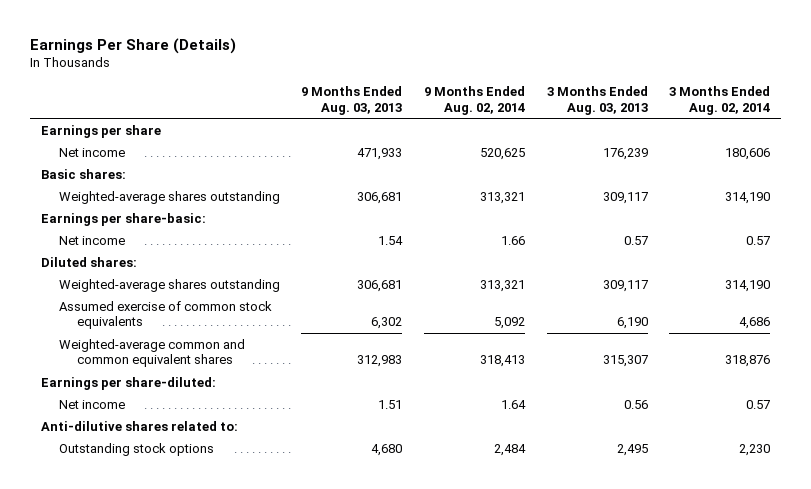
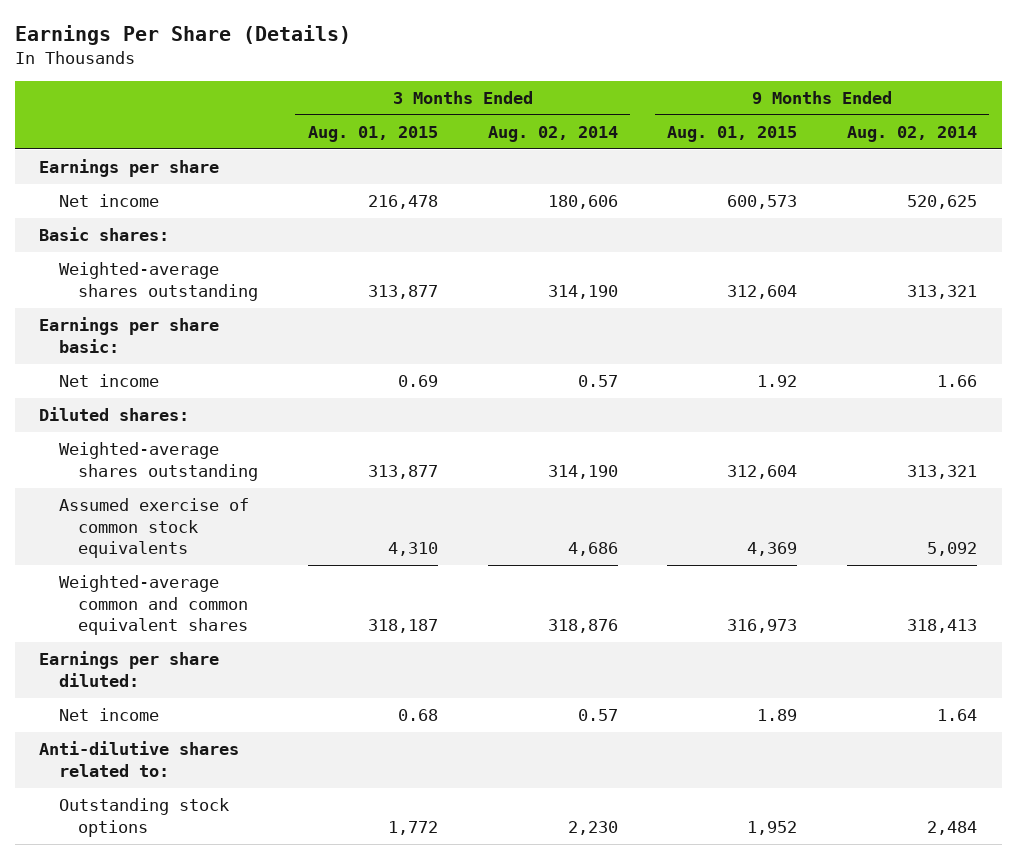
- | 9 Months Ended Aug. 03, 2013 | 9 Months Ended Aug. 02, 2014 | 3 Months Ended Aug. 03, 2013 | 3 Months Ended Aug. 02, 2014
+ | 3 Months Ended Aug. 01, 2015 | 3 Months Ended Aug. 02, 2014 | 9 Months Ended Aug. 01, 2015 | 9 Months Ended Aug. 02, 2014
- Earnings per share-basic:
+ Earnings per share basic:
- Earnings per share-diluted:
+ Earnings per share diluted:

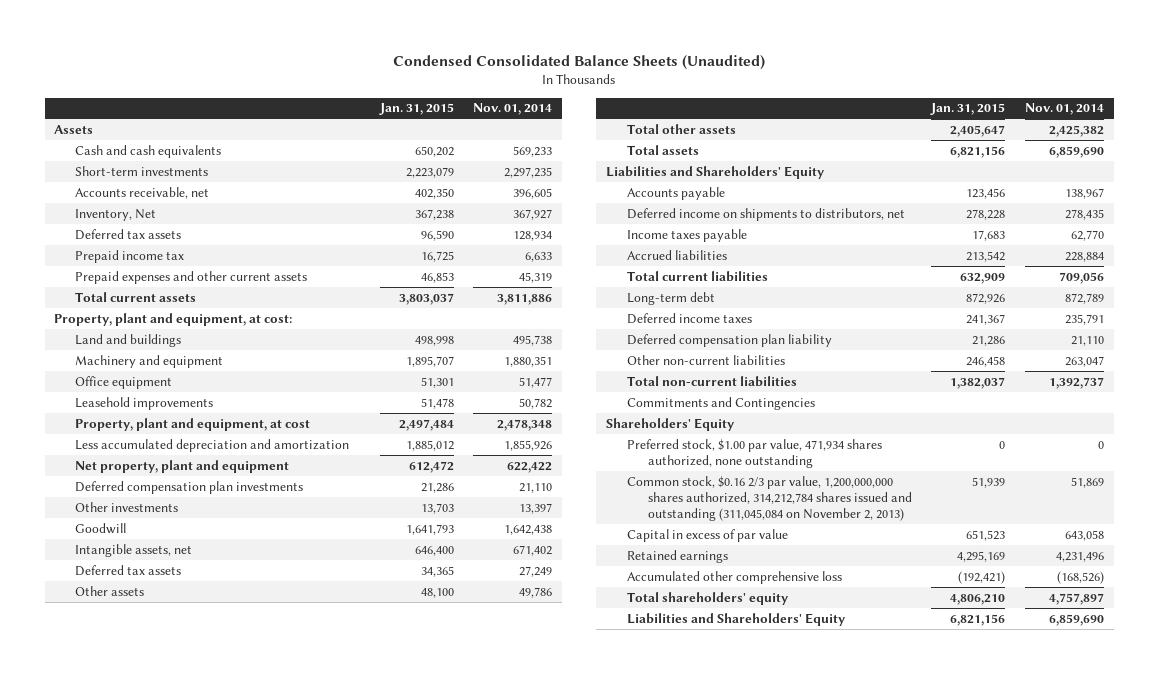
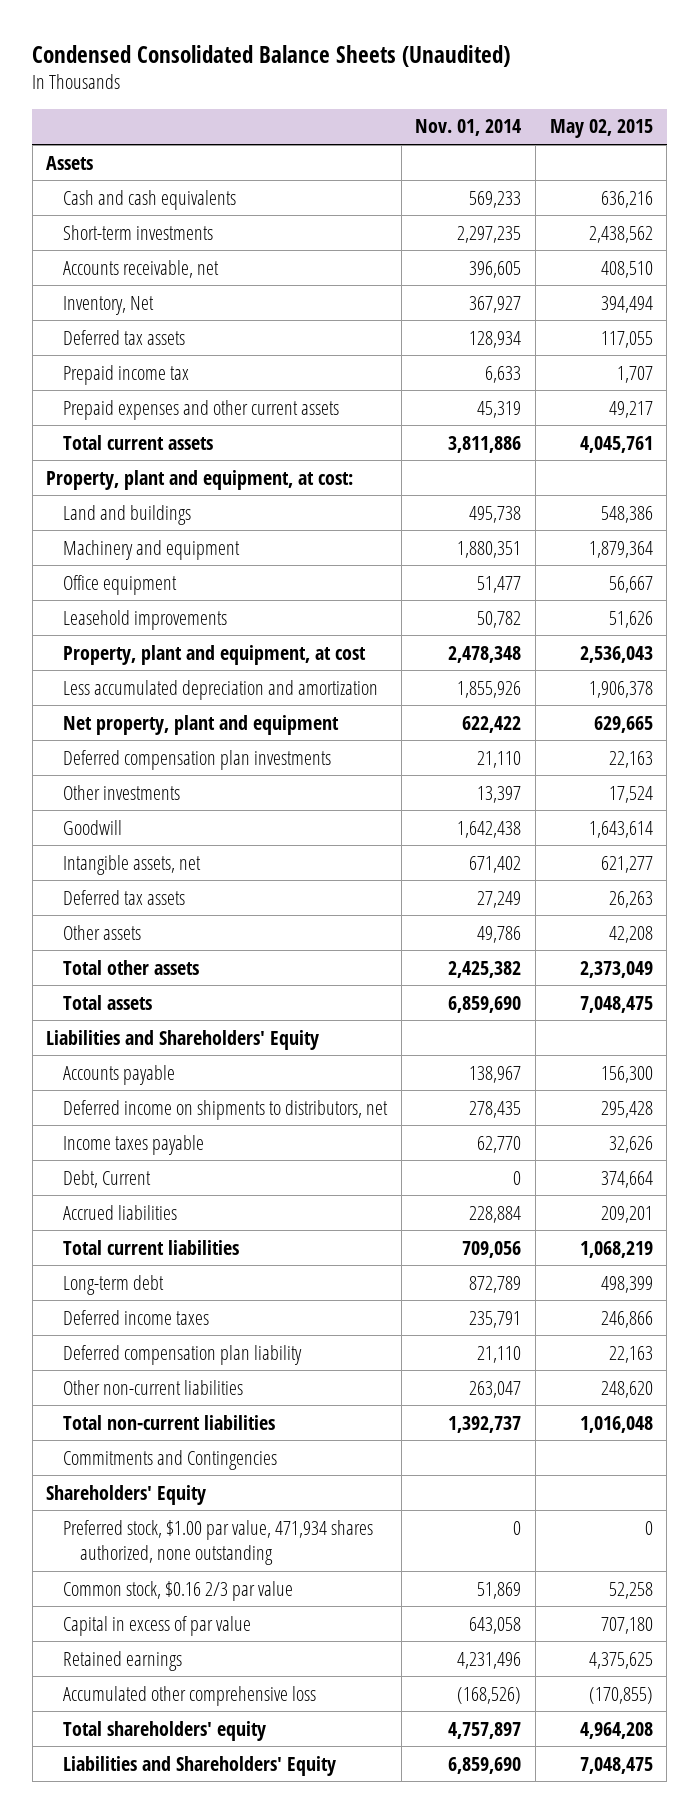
- | Jan. 31, 2015 | Nov. 01, 2014
+ | Nov. 01, 2014 | May 02, 2015
+ Debt, Current | 0 | 374,664
- Common stock, $0.16 2/3 par value, 1,200,000,000 shares authorized, 314,212,784 shares issued and outstanding (311,045,084 on November 2, 2013) | 51,939 | 51,869
+ Common stock, $0.16 2/3 par value | 51,869 | 52,258

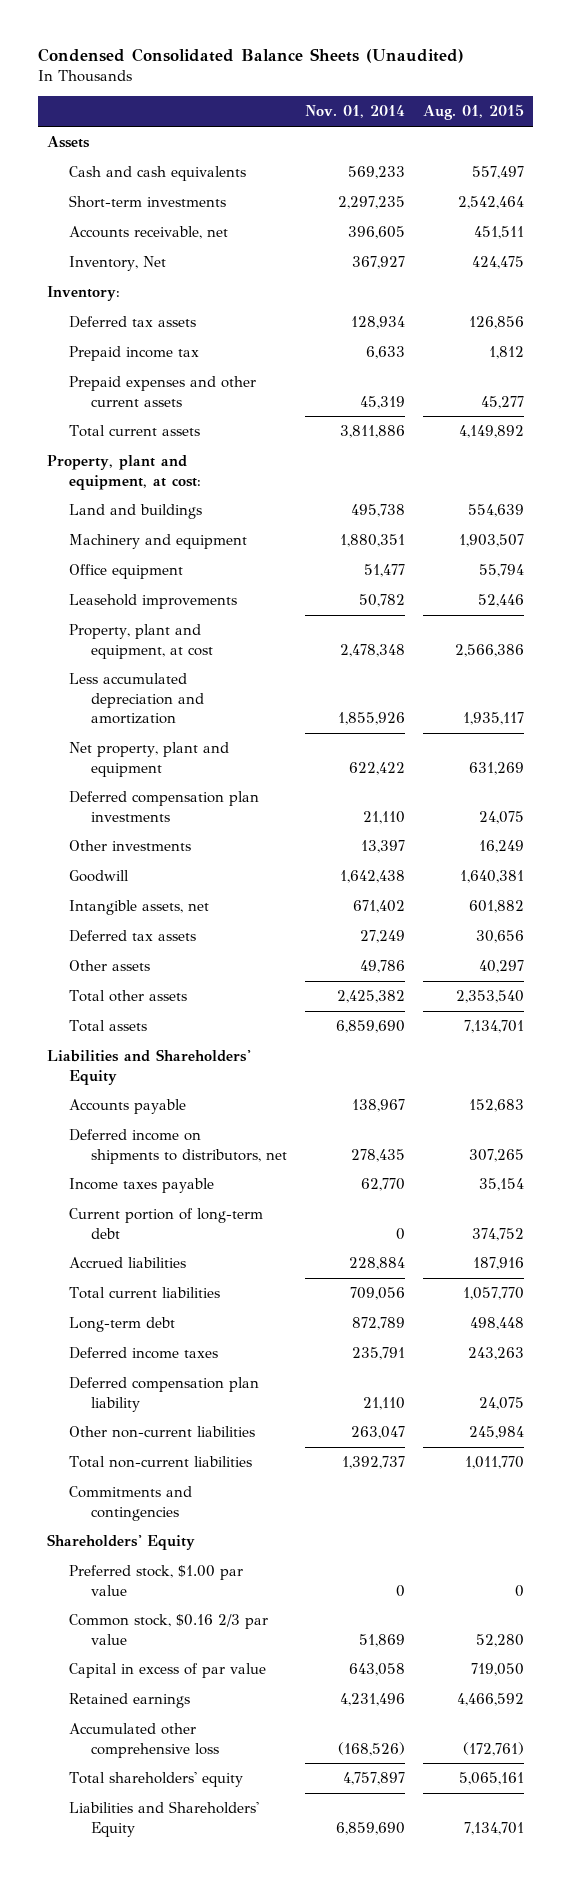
- | Nov. 01, 2014 | May 02, 2015
+ | Nov. 01, 2014 | Aug. 01, 2015
+ Inventory:
- Debt, Current | 0 | 374,664
+ Current portion of long-term debt | 0 | 374,752
- Commitments and Contingencies
+ Commitments and contingencies
- Preferred stock, $1.00 par value, 471,934 shares authorized, none outstanding | 0 | 0
+ Preferred stock, $1.00 par value | 0 | 0

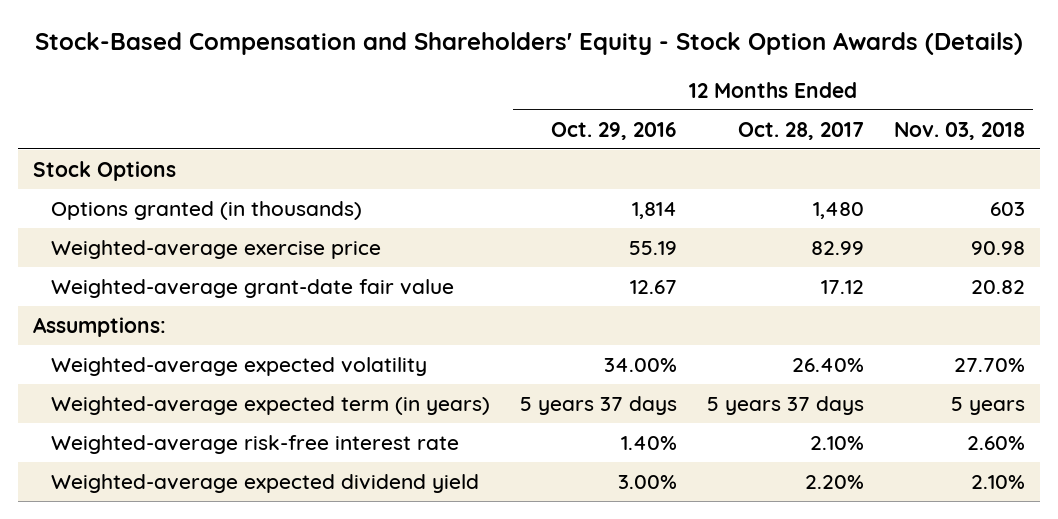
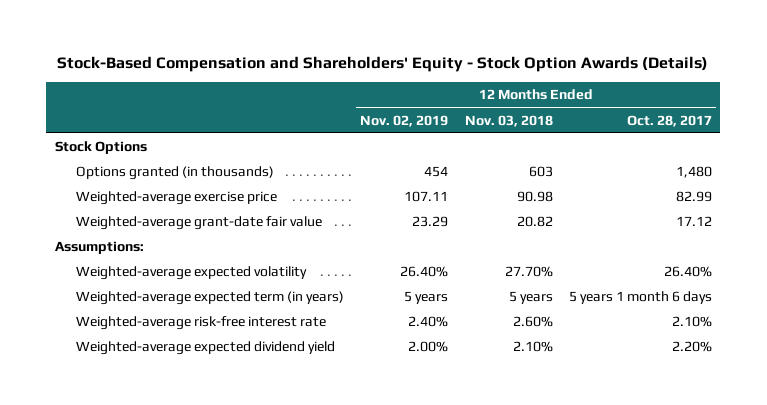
- | 12 Months Ended Oct. 29, 2016 | 12 Months Ended Oct. 28, 2017 | 12 Months Ended Nov. 03, 2018
+ | 12 Months Ended Nov. 02, 2019 | 12 Months Ended Nov. 03, 2018 | 12 Months Ended Oct. 28, 2017
- Weighted-average expected term (in years) | 5 years 37 days | 5 years 37 days | 5 years
+ Weighted-average expected term (in years) | 5 years | 5 years | 5 years 1 month 6 days

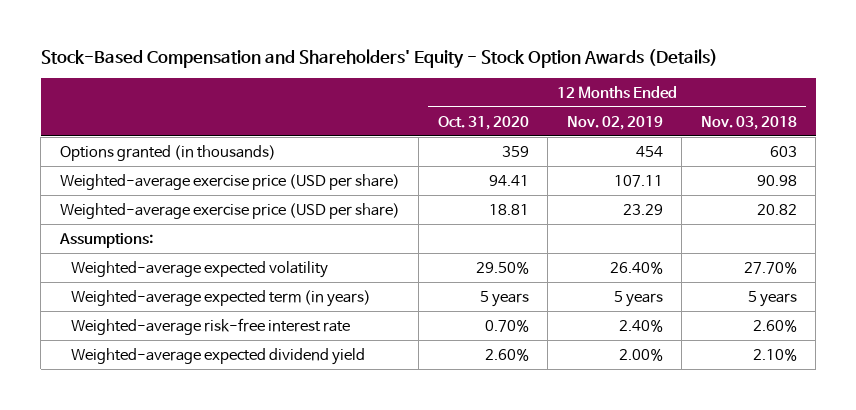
- | 12 Months Ended Nov. 02, 2019 | 12 Months Ended Nov. 03, 2018 | 12 Months Ended Oct. 28, 2017
+ | 12 Months Ended Oct. 31, 2020 | 12 Months Ended Nov. 02, 2019 | 12 Months Ended Nov. 03, 2018
- Stock Options
- Weighted-average exercise price | 107.11 | 90.98 | 82.99
- Weighted-average grant-date fair value | 23.29 | 20.82 | 17.12
+ Weighted-average exercise price (USD per share) | 94.41 | 107.11 | 90.98
+ Weighted-average exercise price (USD per share) | 18.81 | 23.29 | 20.82

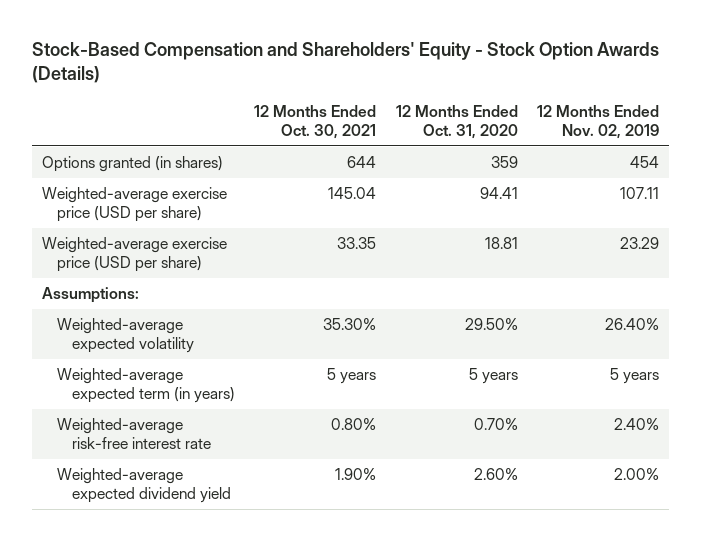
- | 12 Months Ended Oct. 31, 2020 | 12 Months Ended Nov. 02, 2019 | 12 Months Ended Nov. 03, 2018
+ | 12 Months Ended Oct. 30, 2021 | 12 Months Ended Oct. 31, 2020 | 12 Months Ended Nov. 02, 2019
- Options granted (in thousands) | 359 | 454 | 603
+ Options granted (in shares) | 644 | 359 | 454

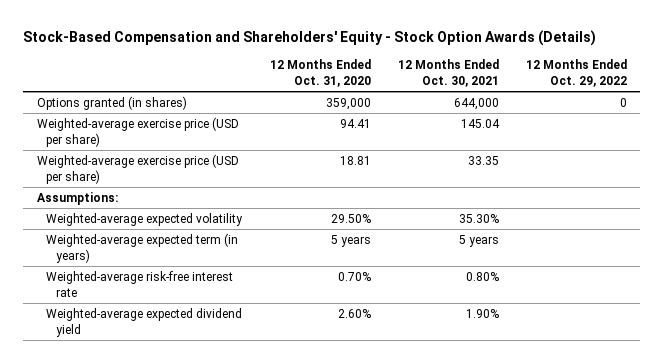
- | 12 Months Ended Oct. 30, 2021 | 12 Months Ended Oct. 31, 2020 | 12 Months Ended Nov. 02, 2019
+ | 12 Months Ended Oct. 31, 2020 | 12 Months Ended Oct. 30, 2021 | 12 Months Ended Oct. 29, 2022
- Options granted (in shares) | 644 | 359 | 454
+ Options granted (in shares) | 359,000 | 644,000 | 0

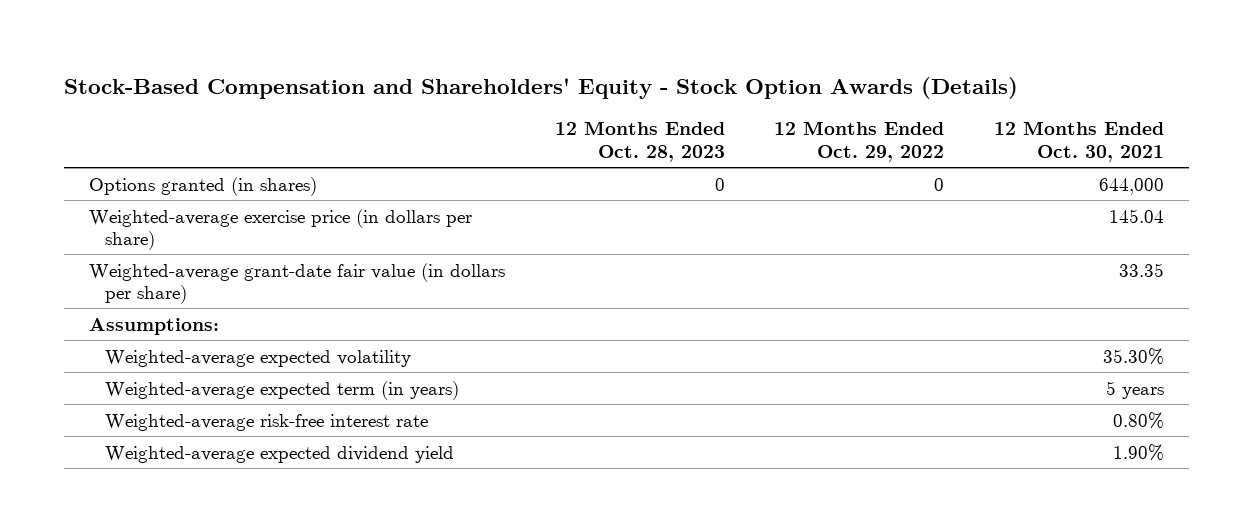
- | 12 Months Ended Oct. 31, 2020 | 12 Months Ended Oct. 30, 2021 | 12 Months Ended Oct. 29, 2022
+ | 12 Months Ended Oct. 28, 2023 | 12 Months Ended Oct. 29, 2022 | 12 Months Ended Oct. 30, 2021
- Weighted-average exercise price (USD per share) | 94.41 | 145.04 |
- Weighted-average exercise price (USD per share) | 18.81 | 33.35 |
+ Weighted-average exercise price (in dollars per share) | | | 145.04
+ Weighted-average grant-date fair value (in dollars per share) | | | 33.35

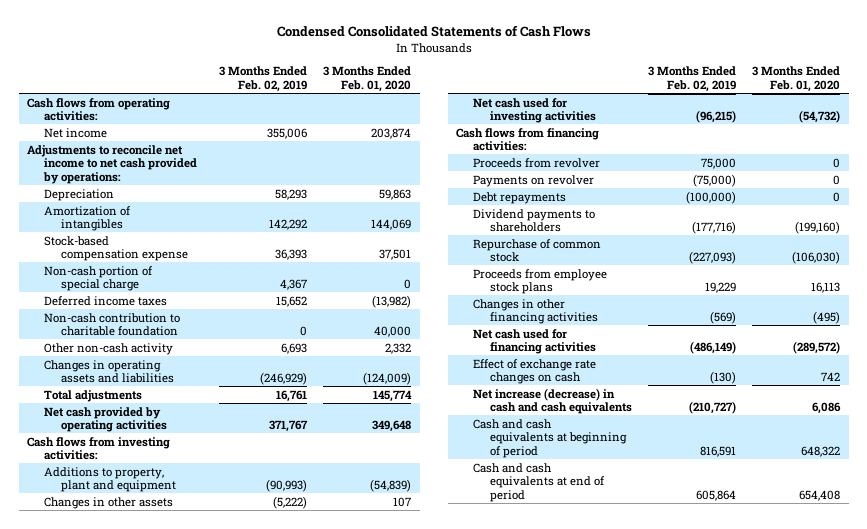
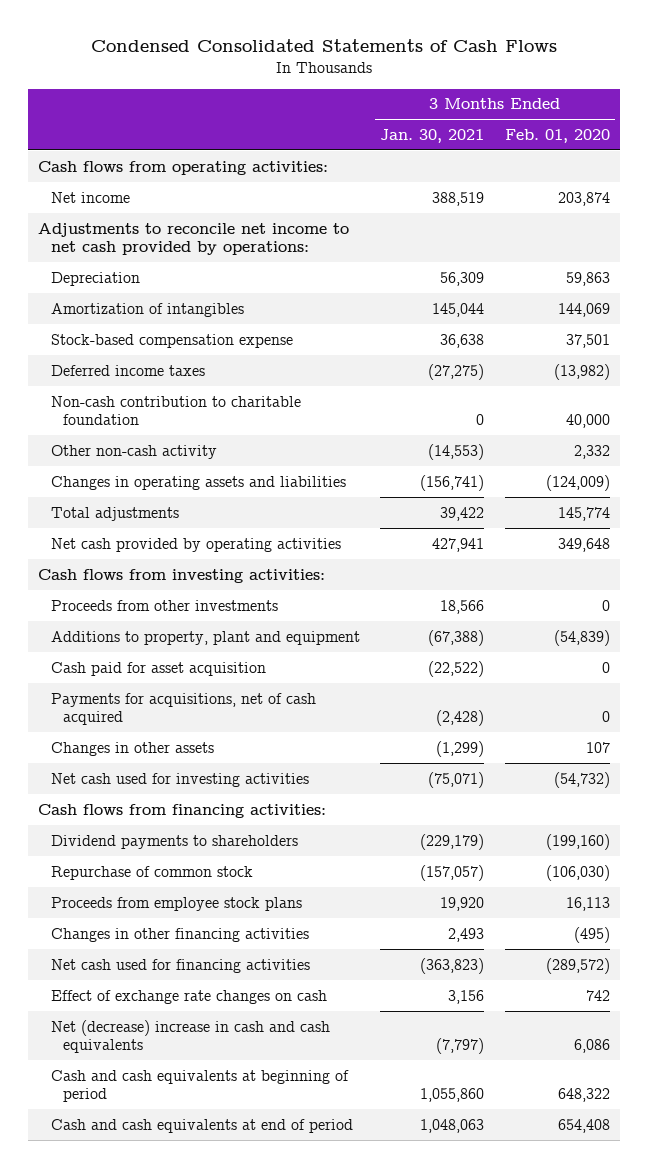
- | 3 Months Ended Feb. 02, 2019 | 3 Months Ended Feb. 01, 2020
+ | 3 Months Ended Jan. 30, 2021 | 3 Months Ended Feb. 01, 2020
- Non-cash portion of special charge | 4,367 | 0
+ Proceeds from other investments | 18,566 | 0
+ Cash paid for asset acquisition | (22,522) | 0
+ Payments for acquisitions, net of cash acquired | (2,428) | 0
- Proceeds from revolver | 75,000 | 0
- Payments on revolver | (75,000) | 0
- Debt repayments | (100,000) | 0
- Net increase (decrease) in cash and cash equivalents | (210,727) | 6,086
+ Net (decrease) increase in cash and cash equivalents | (7,797) | 6,086

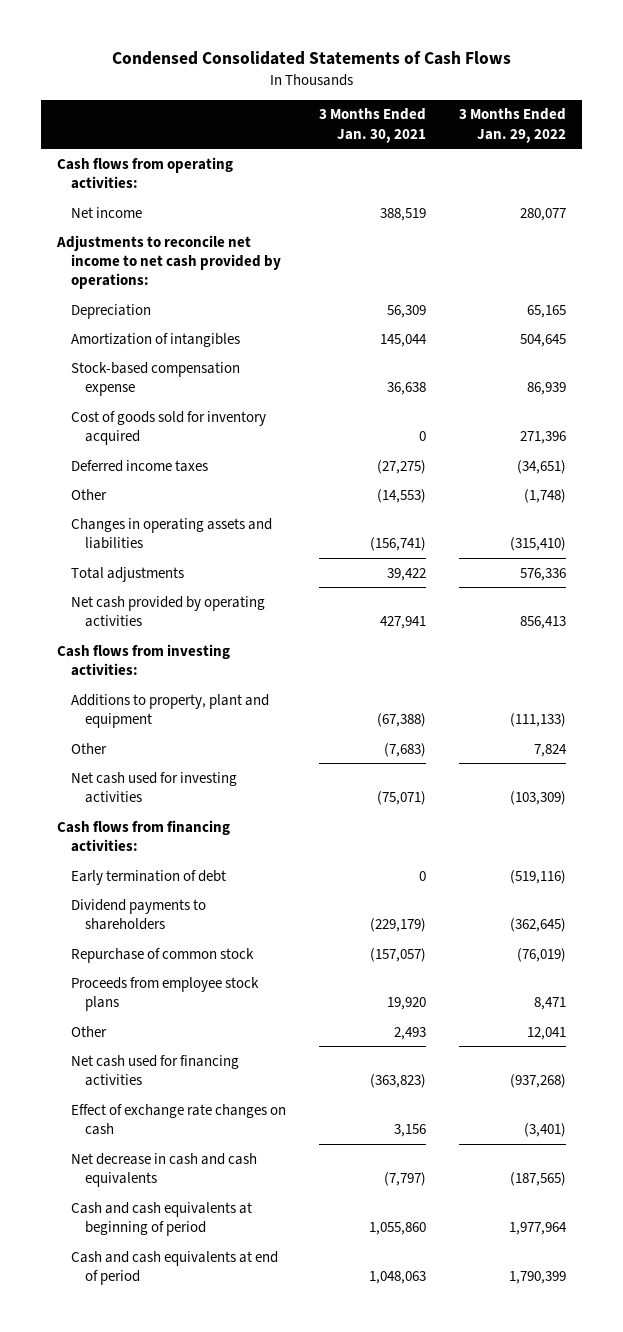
- | 3 Months Ended Jan. 30, 2021 | 3 Months Ended Feb. 01, 2020
+ | 3 Months Ended Jan. 30, 2021 | 3 Months Ended Jan. 29, 2022
+ Cost of goods sold for inventory acquired | 0 | 271,396
- Non-cash contribution to charitable foundation | 0 | 40,000
- Other non-cash activity | (14,553) | 2,332
+ Other | (14,553) | (1,748)
- Proceeds from other investments | 18,566 | 0
- Cash paid for asset acquisition | (22,522) | 0
- Payments for acquisitions, net of cash acquired | (2,428) | 0
- Changes in other assets | (1,299) | 107
+ Other | (7,683) | 7,824
+ Early termination of debt | 0 | (519,116)
- Changes in other financing activities | 2,493 | (495)
+ Other | 2,493 | 12,041
- Net (decrease) increase in cash and cash equivalents | (7,797) | 6,086
+ Net decrease in cash and cash equivalents | (7,797) | (187,565)

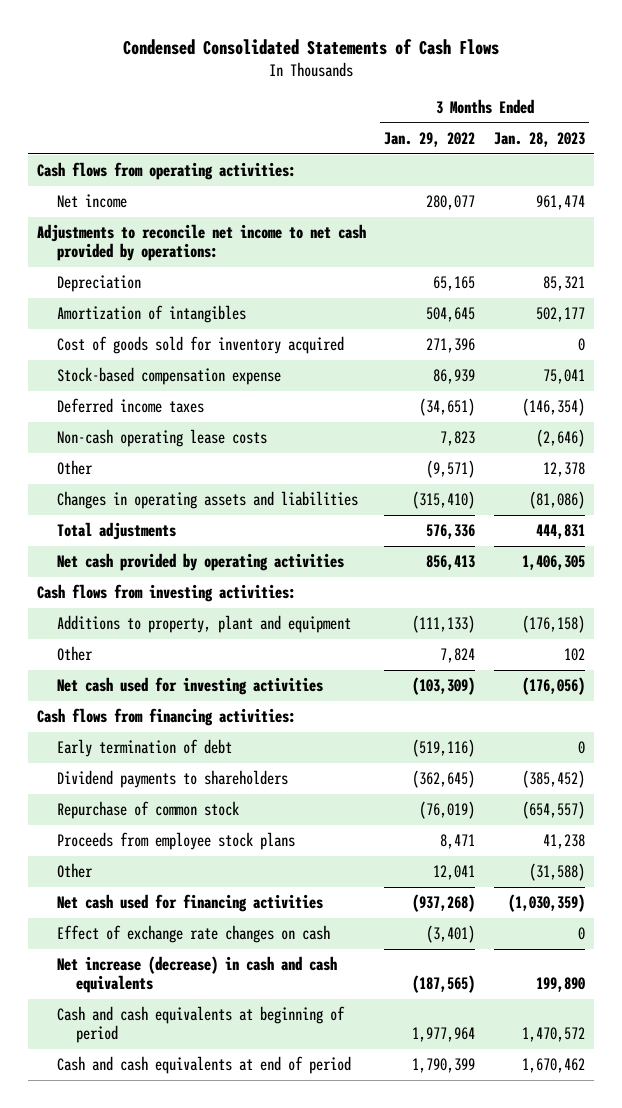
- | 3 Months Ended Jan. 30, 2021 | 3 Months Ended Jan. 29, 2022
+ | 3 Months Ended Jan. 29, 2022 | 3 Months Ended Jan. 28, 2023
moved down: Stock-based compensation expense | 86,939 | 75,041
- Other | (14,553) | (1,748)
+ Non-cash operating lease costs | 7,823 | (2,646)
+ Other | (9,571) | 12,378
- Net decrease in cash and cash equivalents | (7,797) | (187,565)
+ Net increase (decrease) in cash and cash equivalents | (187,565) | 199,890

